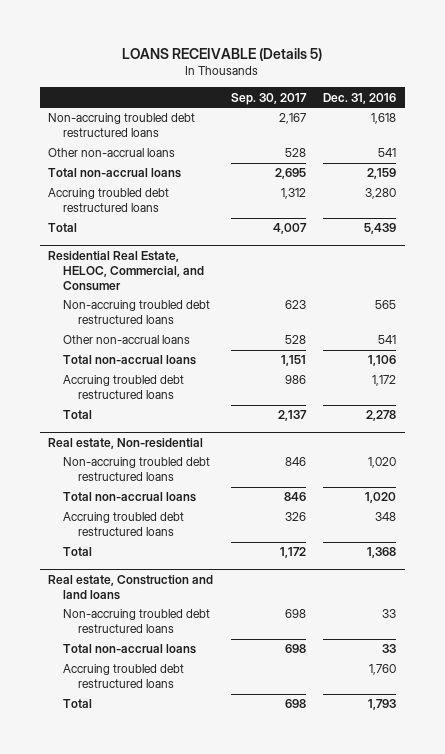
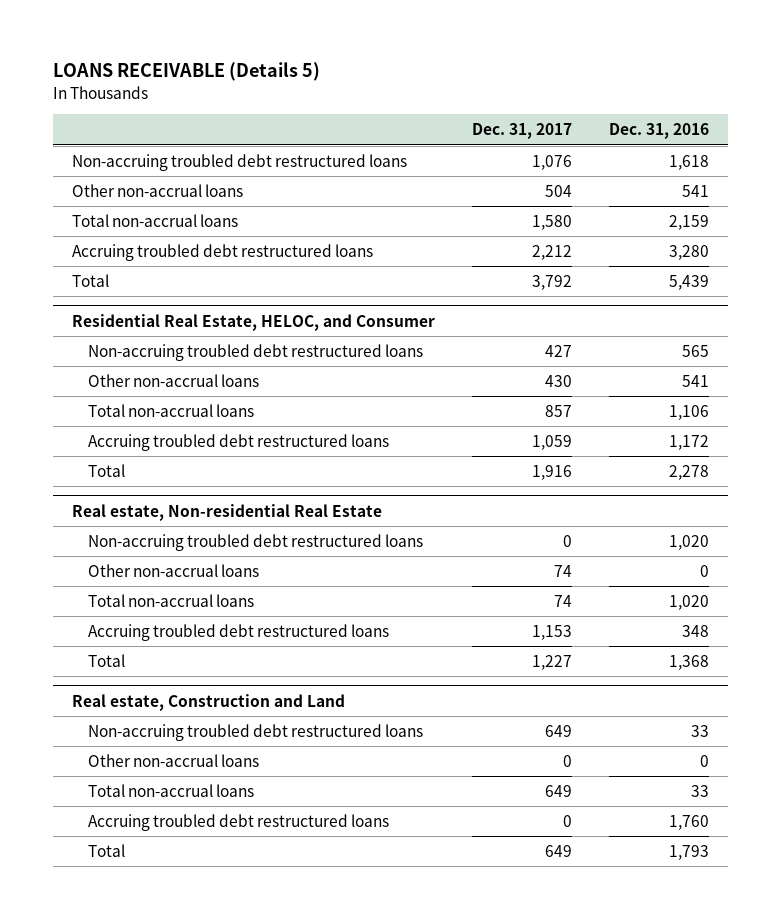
- | Sep. 30, 2017 | Dec. 31, 2016
+ | Dec. 31, 2017 | Dec. 31, 2016
- Residential Real Estate, HELOC, Commercial, and Consumer
+ Residential Real Estate, HELOC, and Consumer
- Real estate, Non-residential
+ Real estate, Non-residential Real Estate
+ Other non-accrual loans | 74 | 0
- Real estate, Construction and land loans
+ Real estate, Construction and Land
+ Other non-accrual loans | 0 | 0

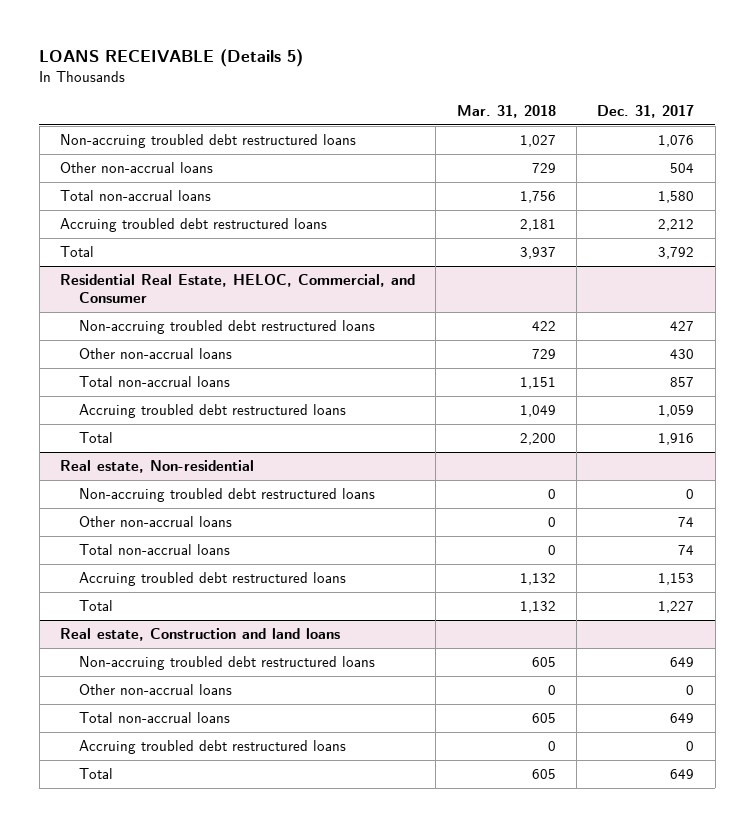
- | Dec. 31, 2017 | Dec. 31, 2016
+ | Mar. 31, 2018 | Dec. 31, 2017
- Residential Real Estate, HELOC, and Consumer
+ Residential Real Estate, HELOC, Commercial, and Consumer
- Real estate, Non-residential Real Estate
+ Real estate, Non-residential
- Real estate, Construction and Land
+ Real estate, Construction and land loans

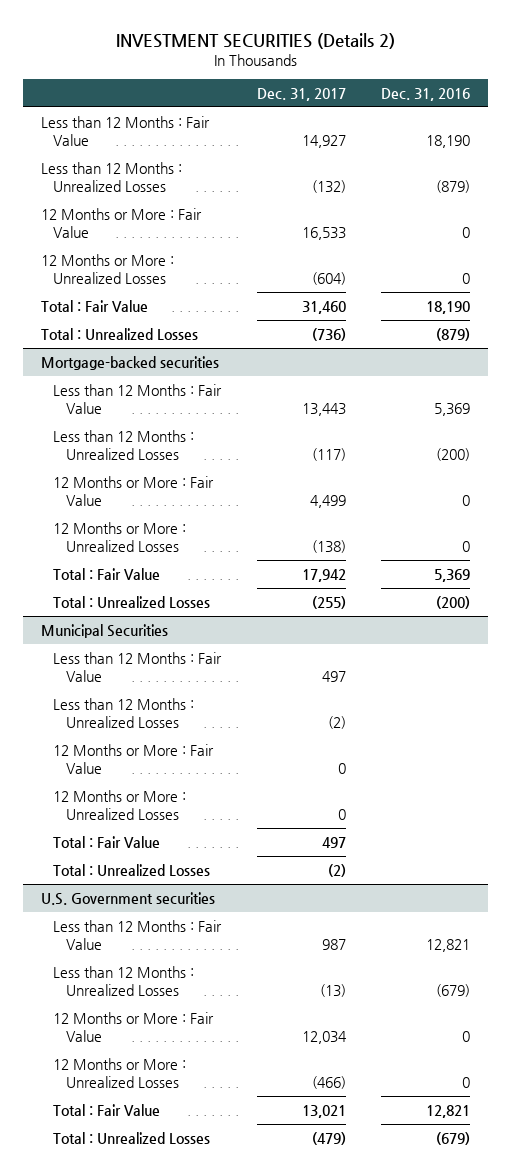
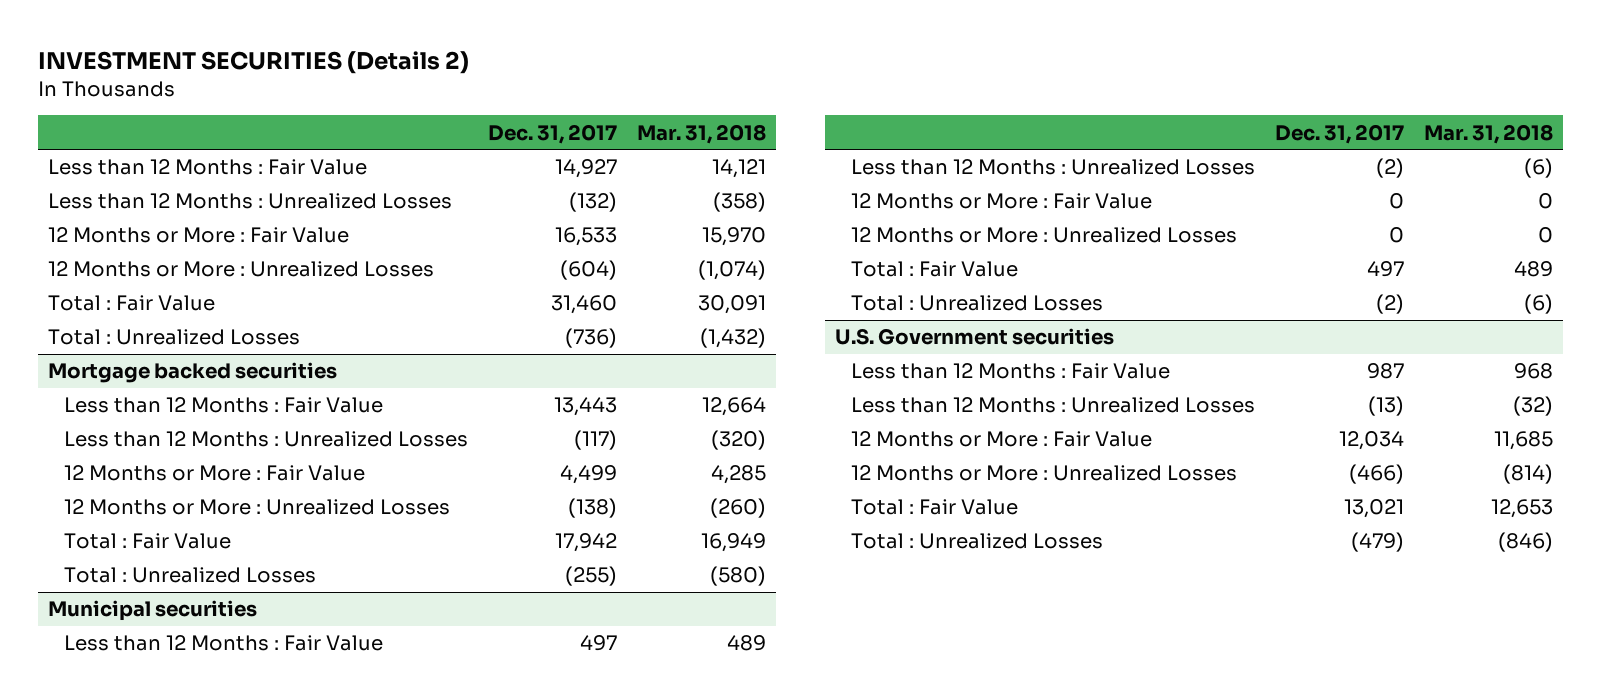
- | Dec. 31, 2017 | Dec. 31, 2016
+ | Dec. 31, 2017 | Mar. 31, 2018
- Mortgage-backed securities
+ Mortgage backed securities
- Municipal Securities
+ Municipal securities

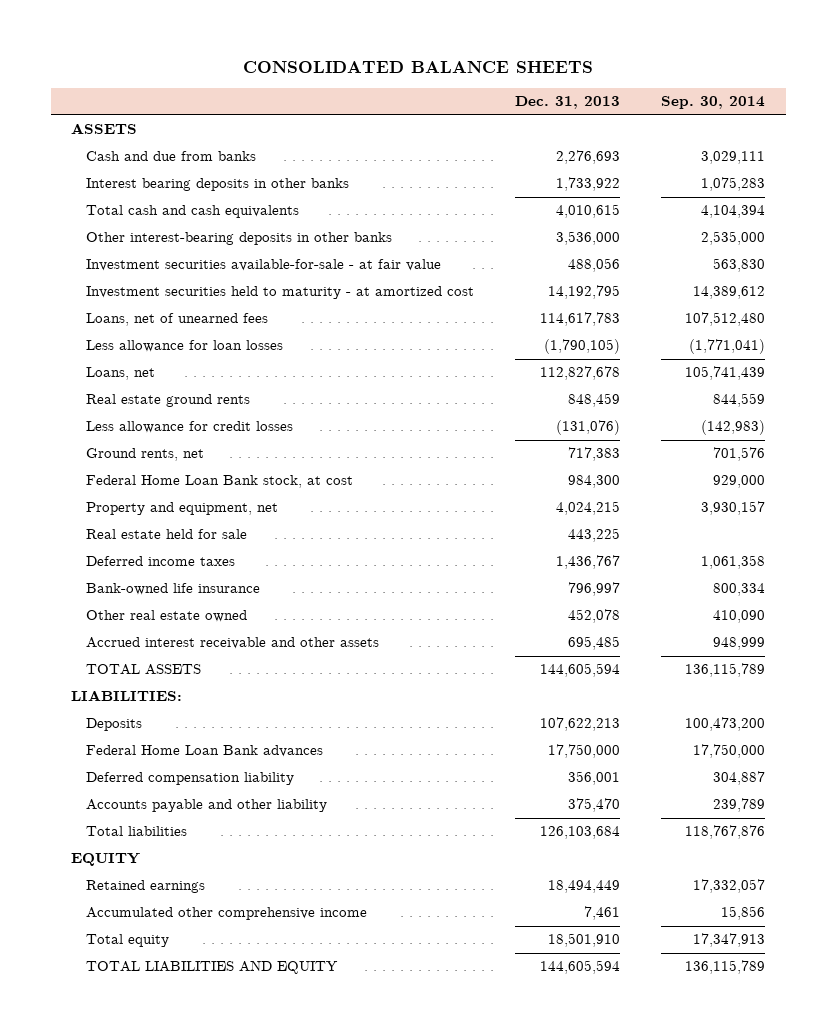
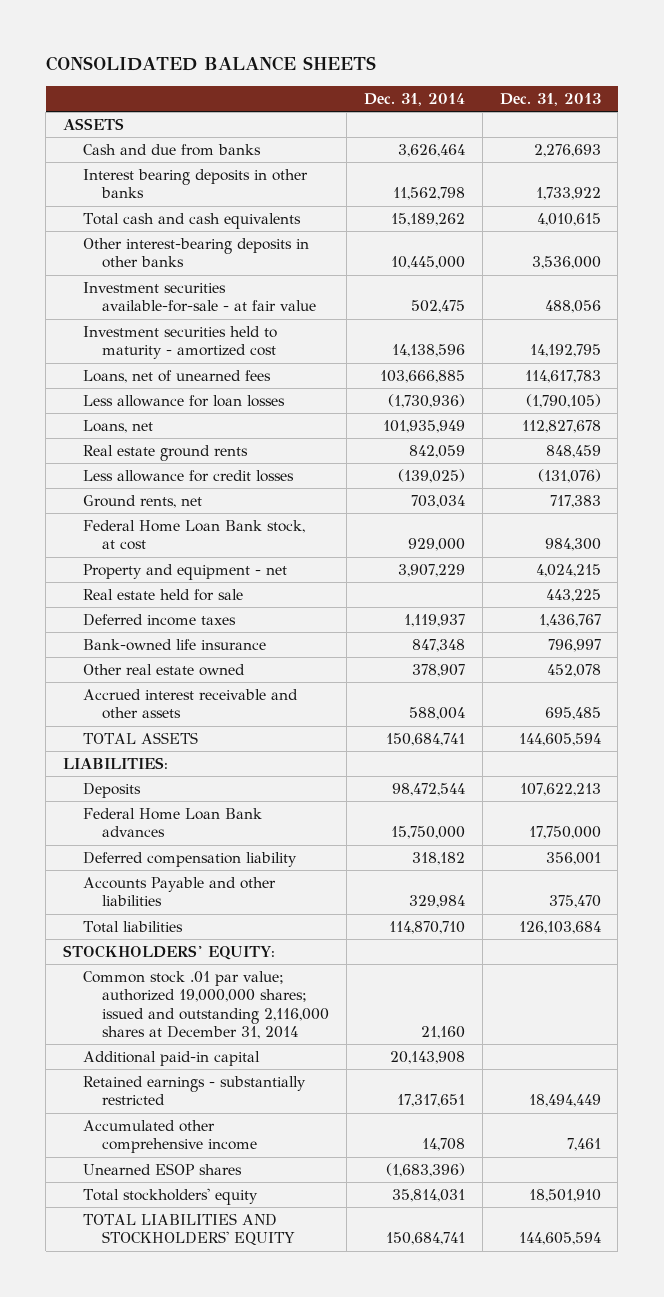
- | Dec. 31, 2013 | Sep. 30, 2014
+ | Dec. 31, 2014 | Dec. 31, 2013
- Investment securities held to maturity - at amortized cost | 14,192,795 | 14,389,612
+ Investment securities held to maturity - amortized cost | 14,138,596 | 14,192,795
- Property and equipment, net | 4,024,215 | 3,930,157
+ Property and equipment - net | 3,907,229 | 4,024,215
- Accounts payable and other liability | 375,470 | 239,789
+ Accounts Payable and other liabilities | 329,984 | 375,470
- EQUITY
- Retained earnings | 18,494,449 | 17,332,057
+ STOCKHOLDERS' EQUITY:
+ Common stock .01 par value; authorized 19,000,000 shares; issued and outstanding 2,116,000 shares at December 31, 2014 | 21,160 |
+ Additional paid-in capital | 20,143,908 |
+ Retained earnings - substantially restricted | 17,317,651 | 18,494,449
- Total equity | 18,501,910 | 17,347,913
- TOTAL LIABILITIES AND EQUITY | 144,605,594 | 136,115,789
+ Unearned ESOP shares | (1,683,396) |
+ Total stockholders' equity | 35,814,031 | 18,501,910
+ TOTAL LIABILITIES AND STOCKHOLDERS' EQUITY | 150,684,741 | 144,605,594

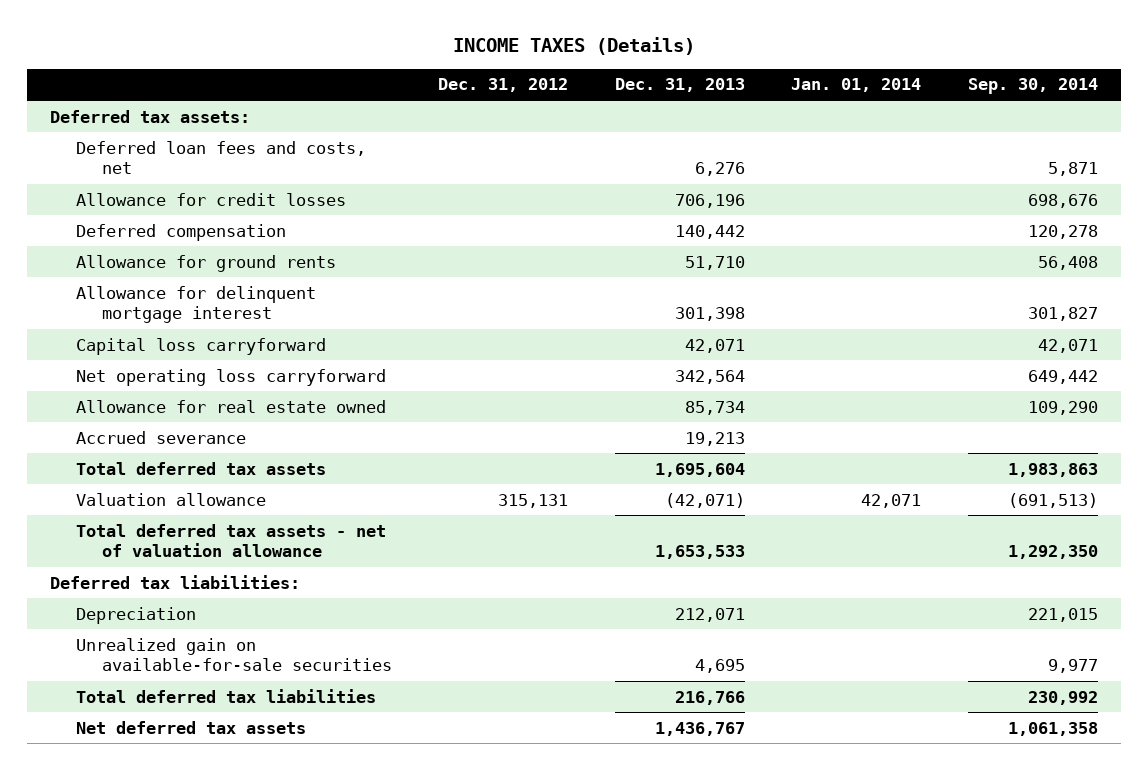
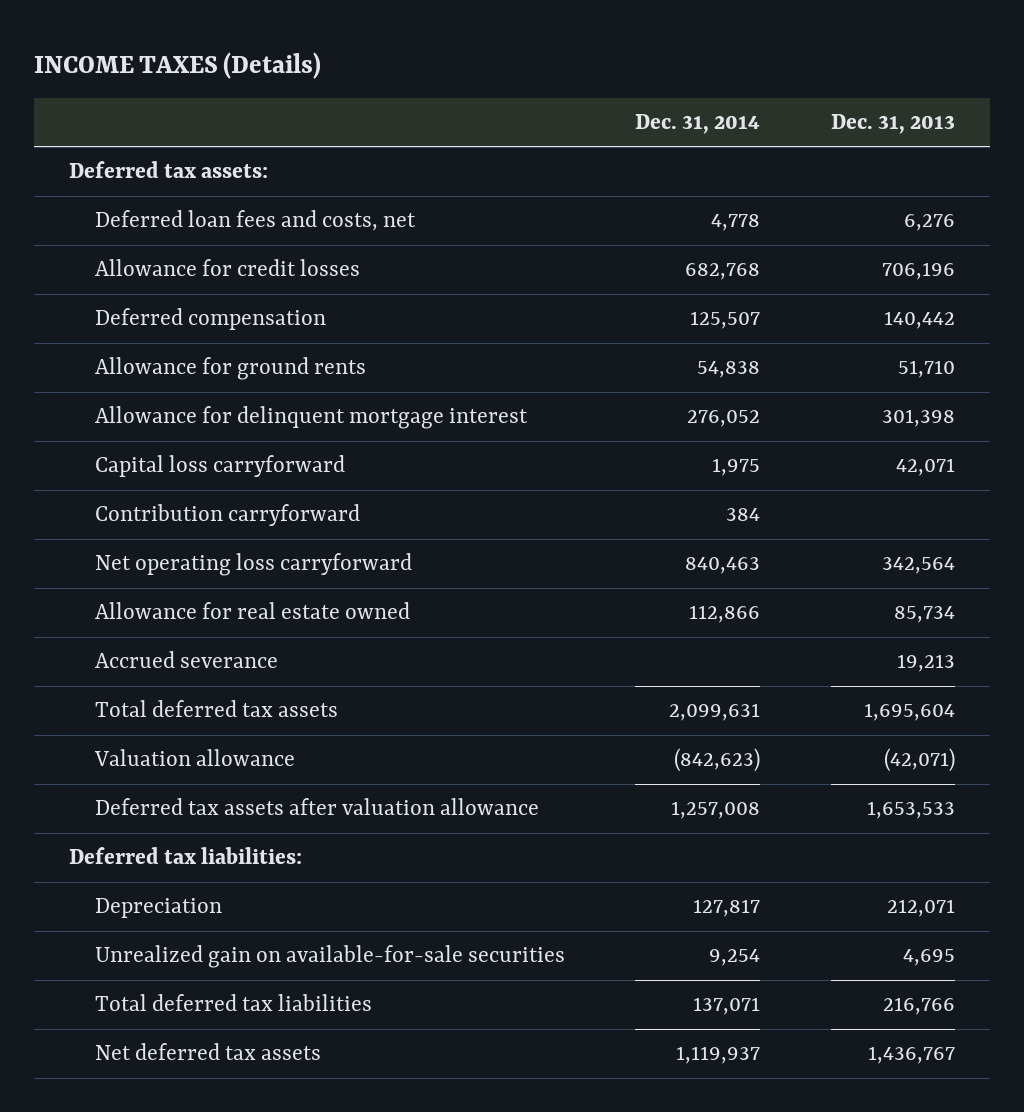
- | Dec. 31, 2012 | Dec. 31, 2013 | Jan. 01, 2014 | Sep. 30, 2014
+ | Dec. 31, 2014 | Dec. 31, 2013
+ Contribution carryforward | 384 |
- Total deferred tax assets - net of valuation allowance | | 1,653,533 | | 1,292,350
+ Deferred tax assets after valuation allowance | 1,257,008 | 1,653,533

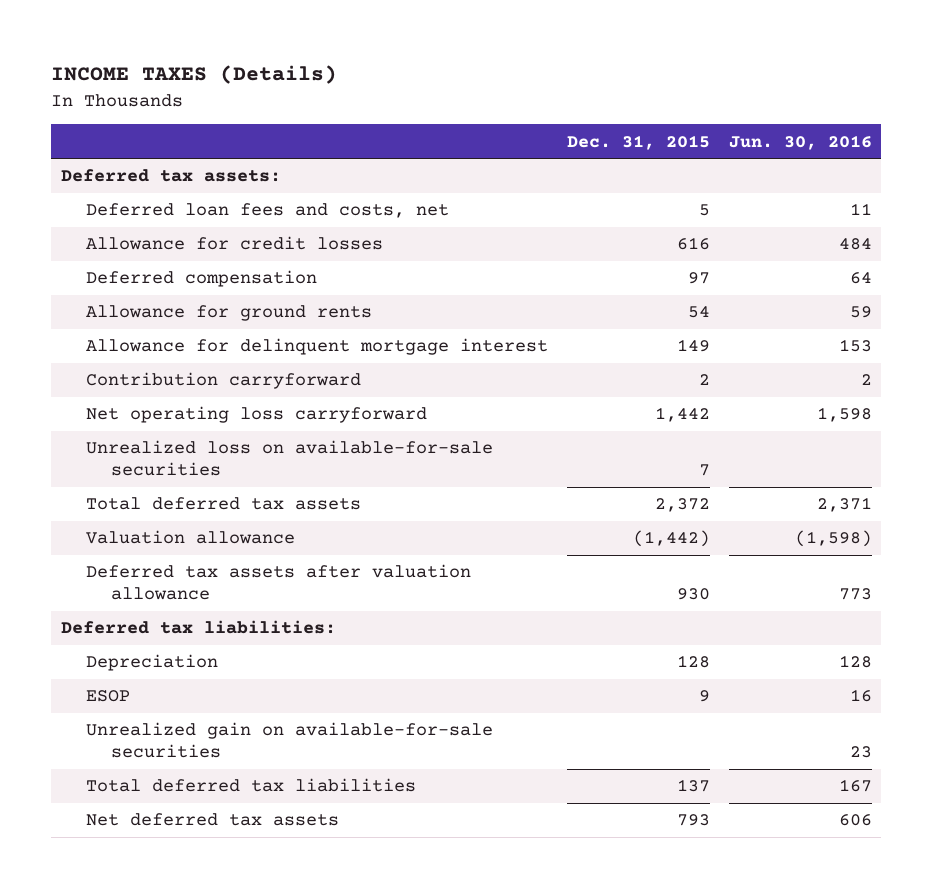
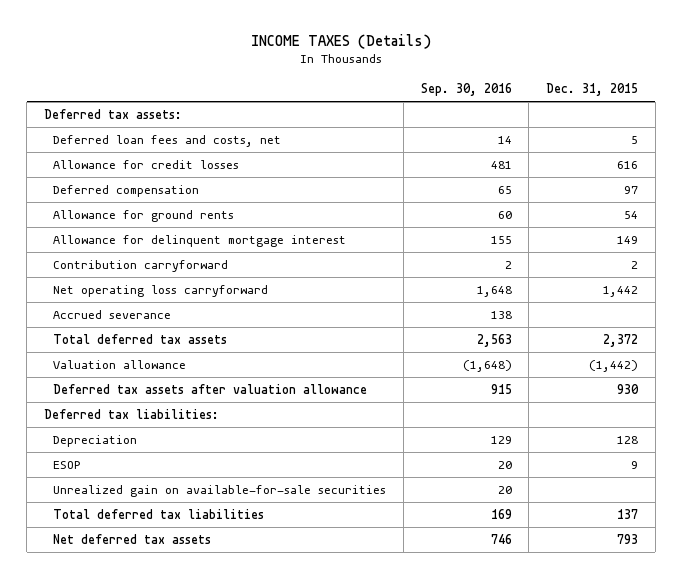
- | Dec. 31, 2015 | Jun. 30, 2016
+ | Sep. 30, 2016 | Dec. 31, 2015
- Unrealized loss on available-for-sale securities | 7 |
+ Accrued severance | 138 |

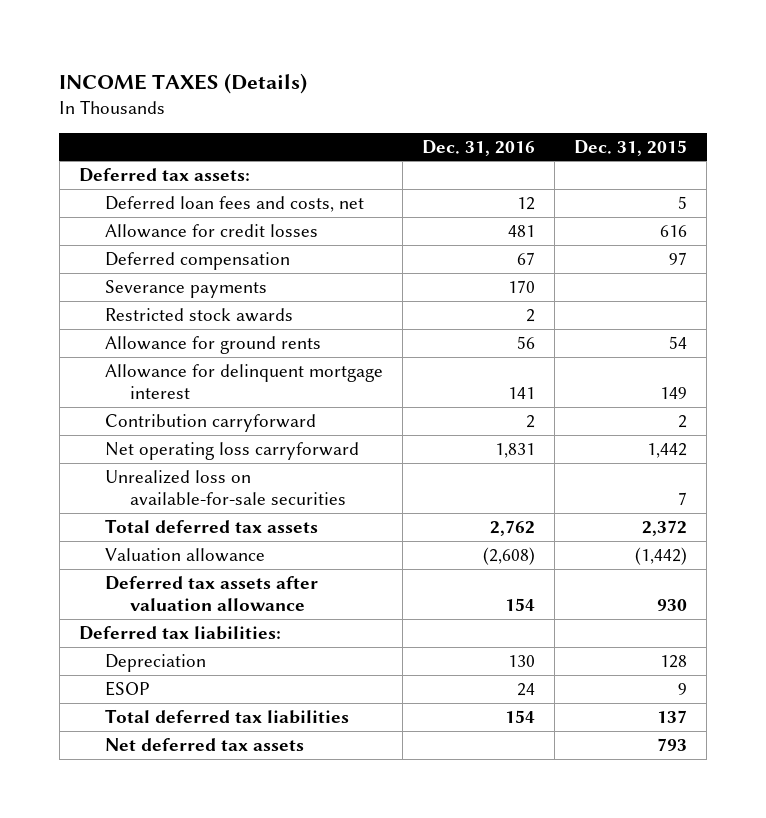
- | Sep. 30, 2016 | Dec. 31, 2015
+ | Dec. 31, 2016 | Dec. 31, 2015
+ Severance payments | 170 |
+ Restricted stock awards | 2 |
- Accrued severance | 138 |
+ Unrealized loss on available-for-sale securities | | 7
- Unrealized gain on available-for-sale securities | 20 |

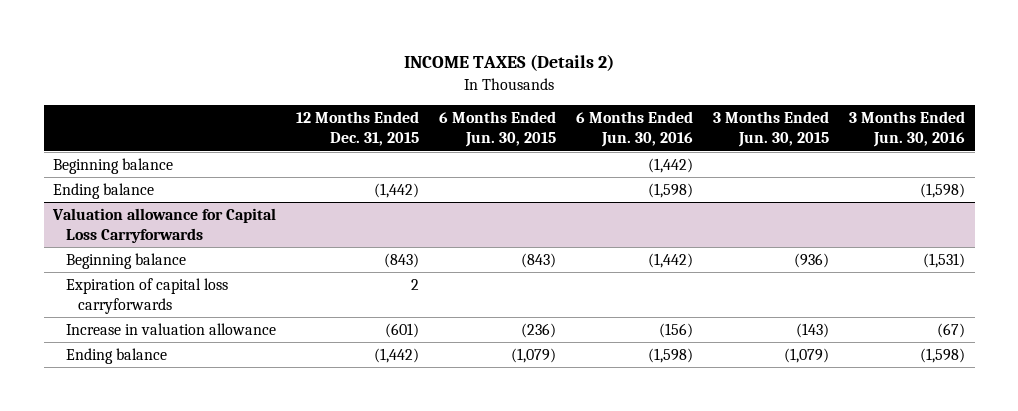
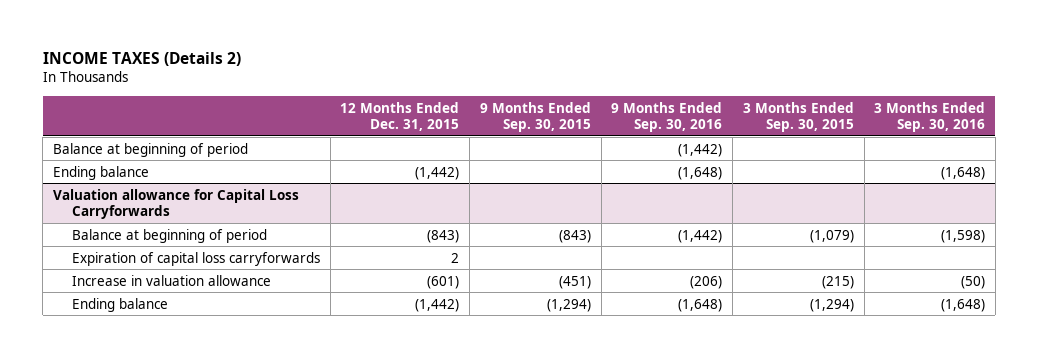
- | 12 Months Ended Dec. 31, 2015 | 6 Months Ended Jun. 30, 2015 | 6 Months Ended Jun. 30, 2016 | 3 Months Ended Jun. 30, 2015 | 3 Months Ended Jun. 30, 2016
+ | 12 Months Ended Dec. 31, 2015 | 9 Months Ended Sep. 30, 2015 | 9 Months Ended Sep. 30, 2016 | 3 Months Ended Sep. 30, 2015 | 3 Months Ended Sep. 30, 2016
- Beginning balance | | | (1,442) | |
+ Balance at beginning of period | | | (1,442) | |
@ Valuation allowance for Capital Loss Carryforwards
- Beginning balance | (843) | (843) | (1,442) | (936) | (1,531)
+ Balance at beginning of period | (843) | (843) | (1,442) | (1,079) | (1,598)

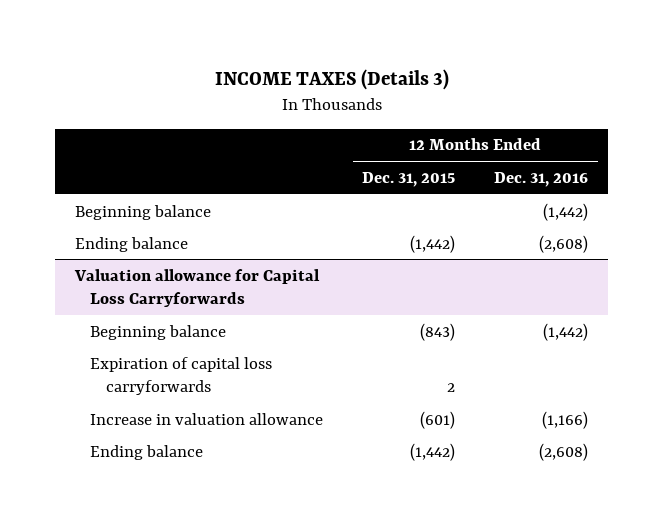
- INCOME TAXES (Details 2)
+ INCOME TAXES (Details 3)
- | 12 Months Ended Dec. 31, 2015 | 9 Months Ended Sep. 30, 2015 | 9 Months Ended Sep. 30, 2016 | 3 Months Ended Sep. 30, 2015 | 3 Months Ended Sep. 30, 2016
+ | 12 Months Ended Dec. 31, 2015 | 12 Months Ended Dec. 31, 2016
- Balance at beginning of period | | | (1,442) | |
+ Beginning balance | | (1,442)
@ Valuation allowance for Capital Loss Carryforwards
- Balance at beginning of period | (843) | (843) | (1,442) | (1,079) | (1,598)
+ Beginning balance | (843) | (1,442)

